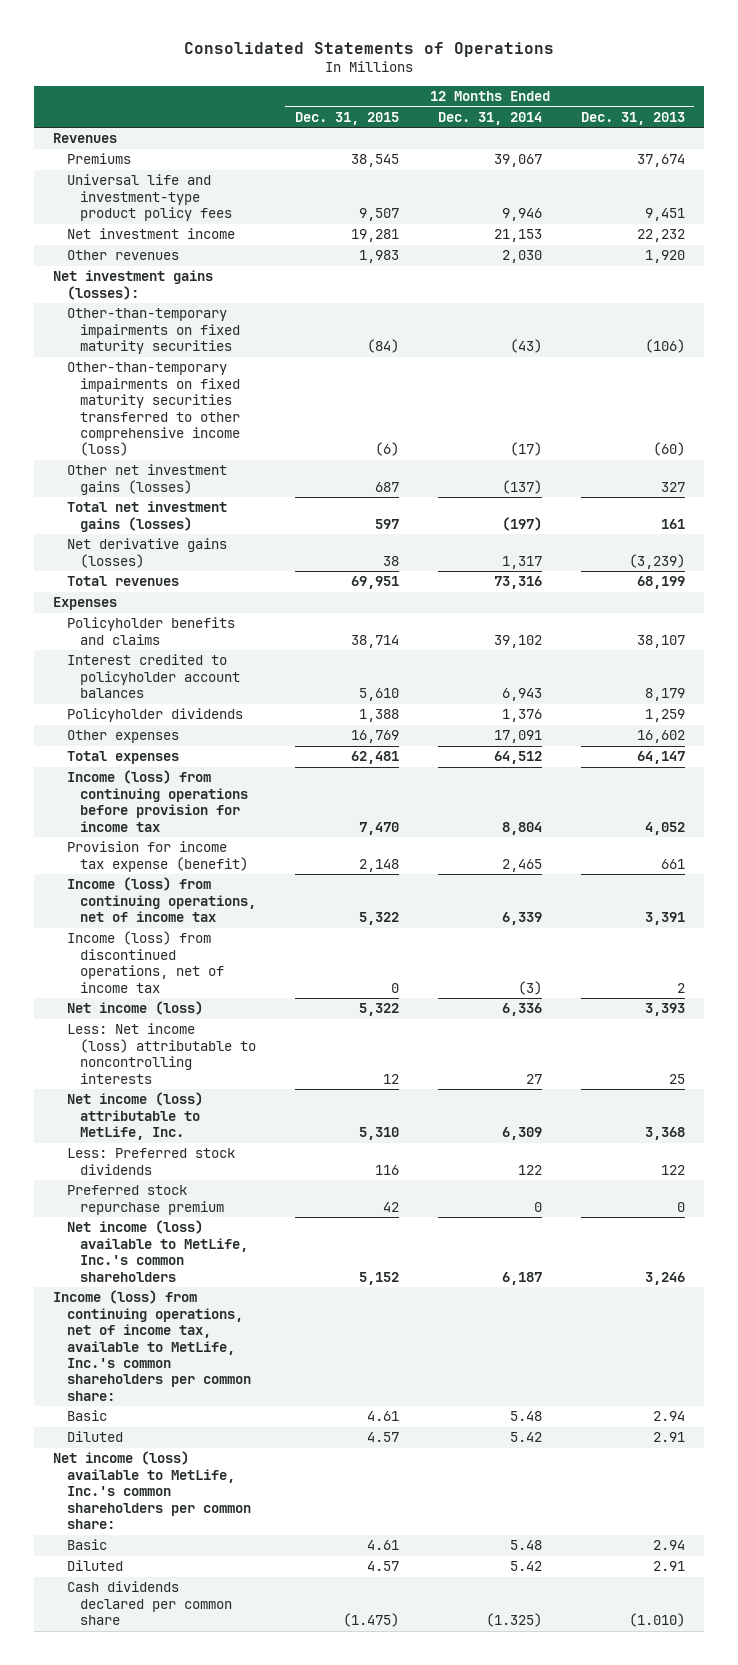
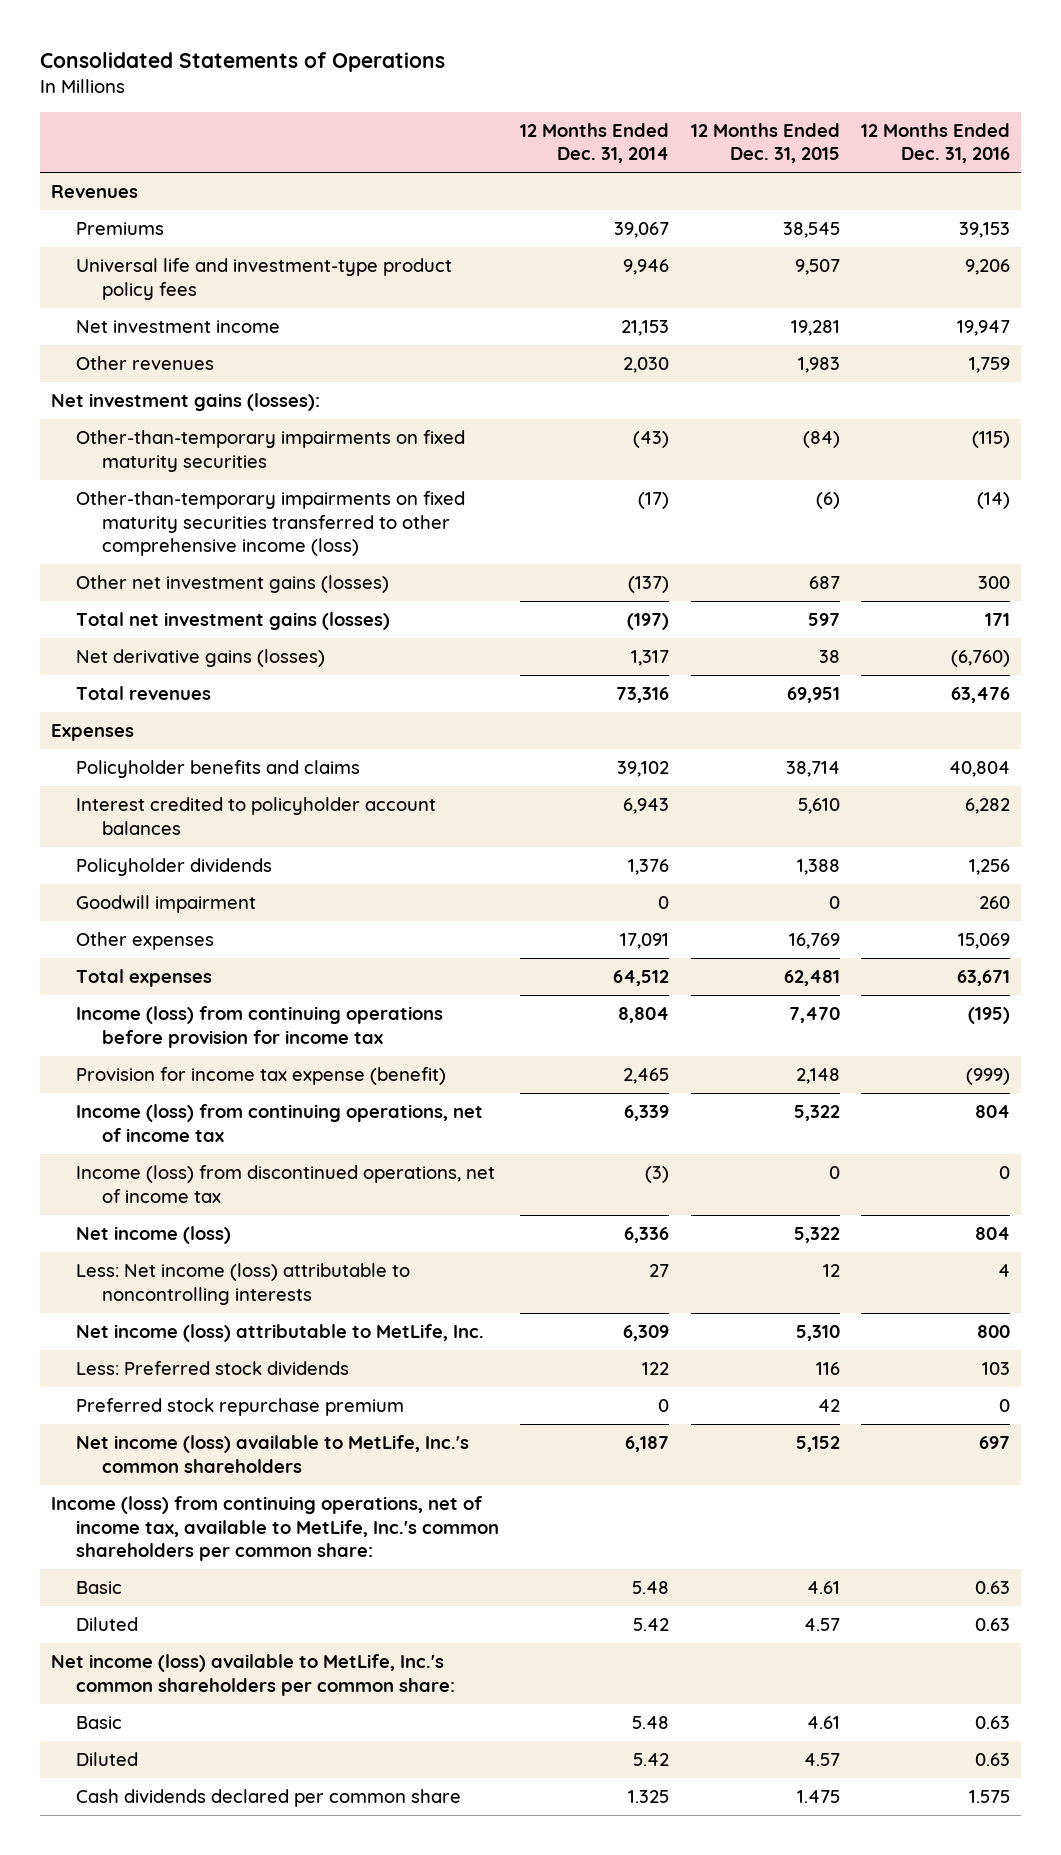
- | 12 Months Ended Dec. 31, 2015 | 12 Months Ended Dec. 31, 2014 | 12 Months Ended Dec. 31, 2013
+ | 12 Months Ended Dec. 31, 2014 | 12 Months Ended Dec. 31, 2015 | 12 Months Ended Dec. 31, 2016
+ Goodwill impairment | 0 | 0 | 260
- Cash dividends declared per common share | (1.475) | (1.325) | (1.010)
+ Cash dividends declared per common share | 1.325 | 1.475 | 1.575

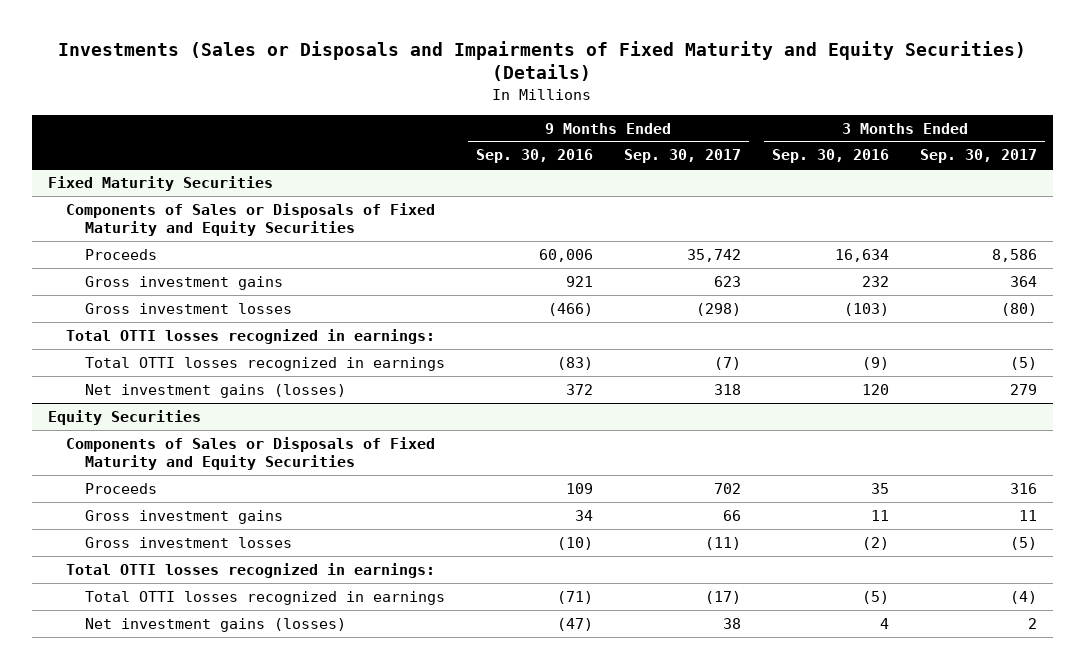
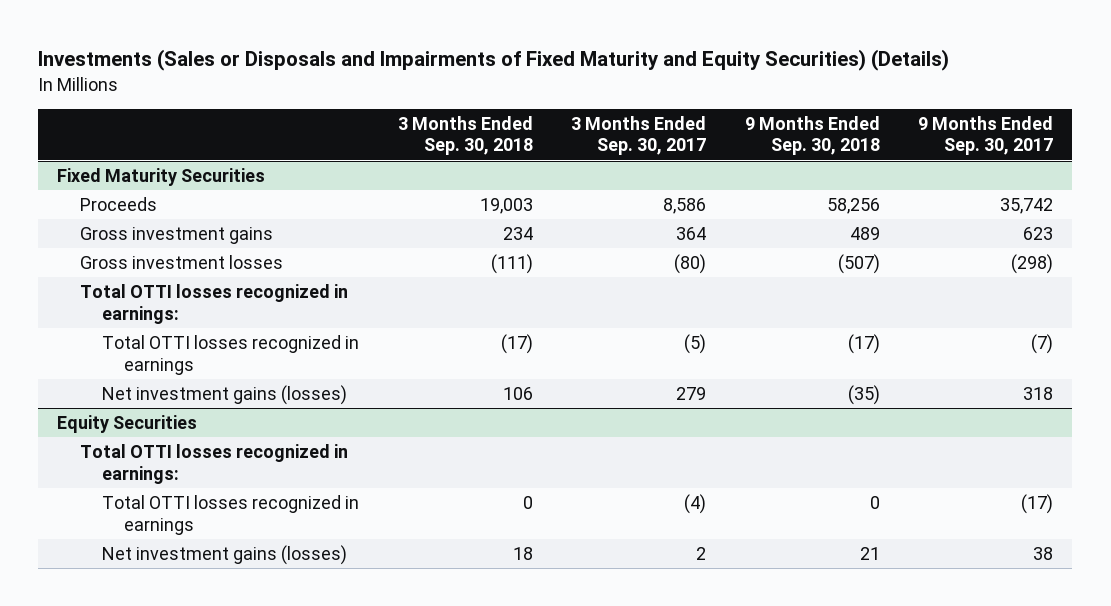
- | 9 Months Ended Sep. 30, 2016 | 9 Months Ended Sep. 30, 2017 | 3 Months Ended Sep. 30, 2016 | 3 Months Ended Sep. 30, 2017
+ | 3 Months Ended Sep. 30, 2018 | 3 Months Ended Sep. 30, 2017 | 9 Months Ended Sep. 30, 2018 | 9 Months Ended Sep. 30, 2017
@ Fixed Maturity Securities
- Components of Sales or Disposals of Fixed Maturity and Equity Securities
@ Equity Securities
- Components of Sales or Disposals of Fixed Maturity and Equity Securities
- Proceeds | 109 | 702 | 35 | 316
- Gross investment gains | 34 | 66 | 11 | 11
- Gross investment losses | (10) | (11) | (2) | (5)

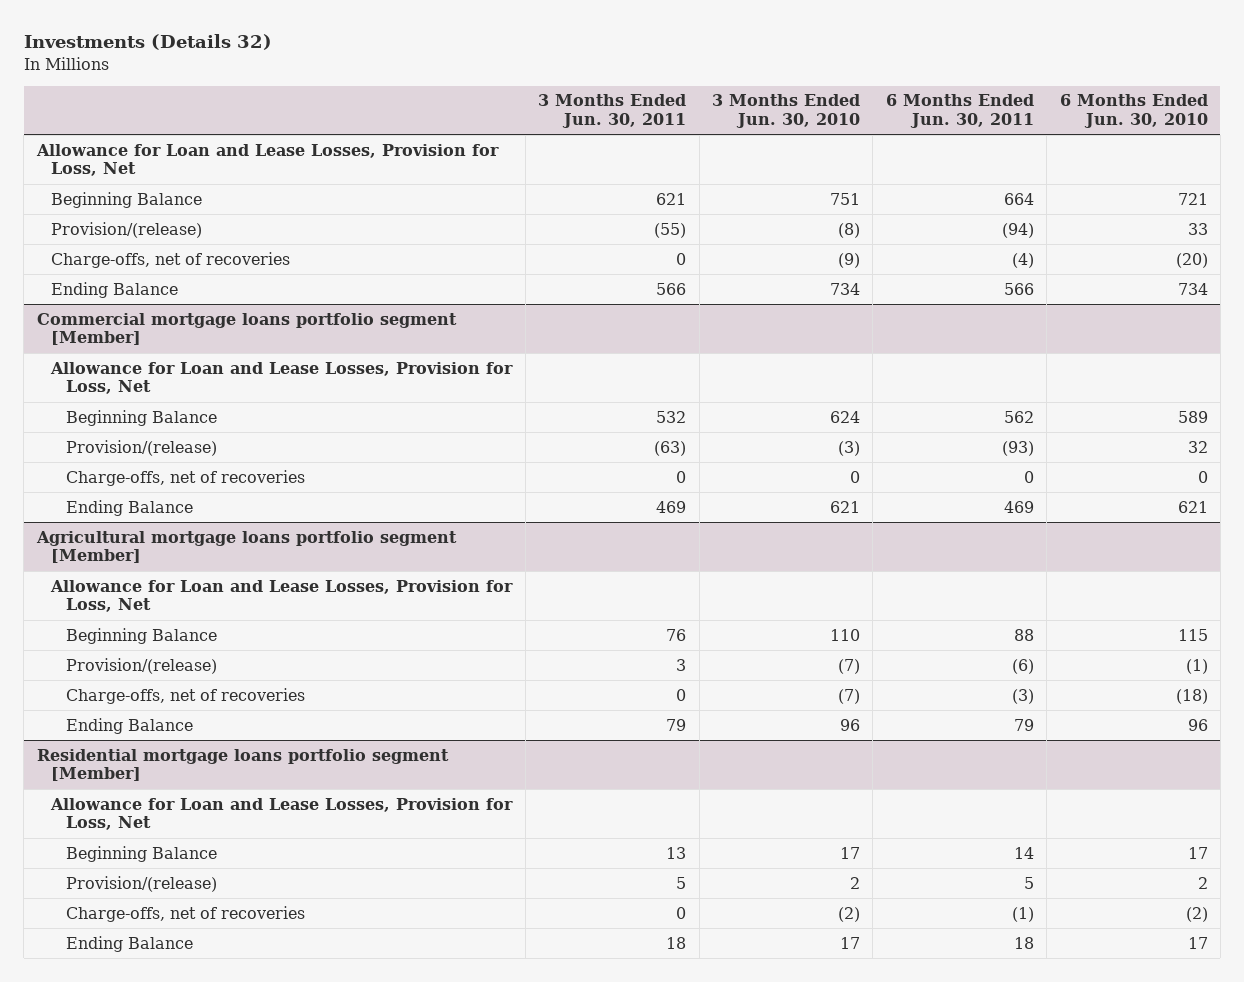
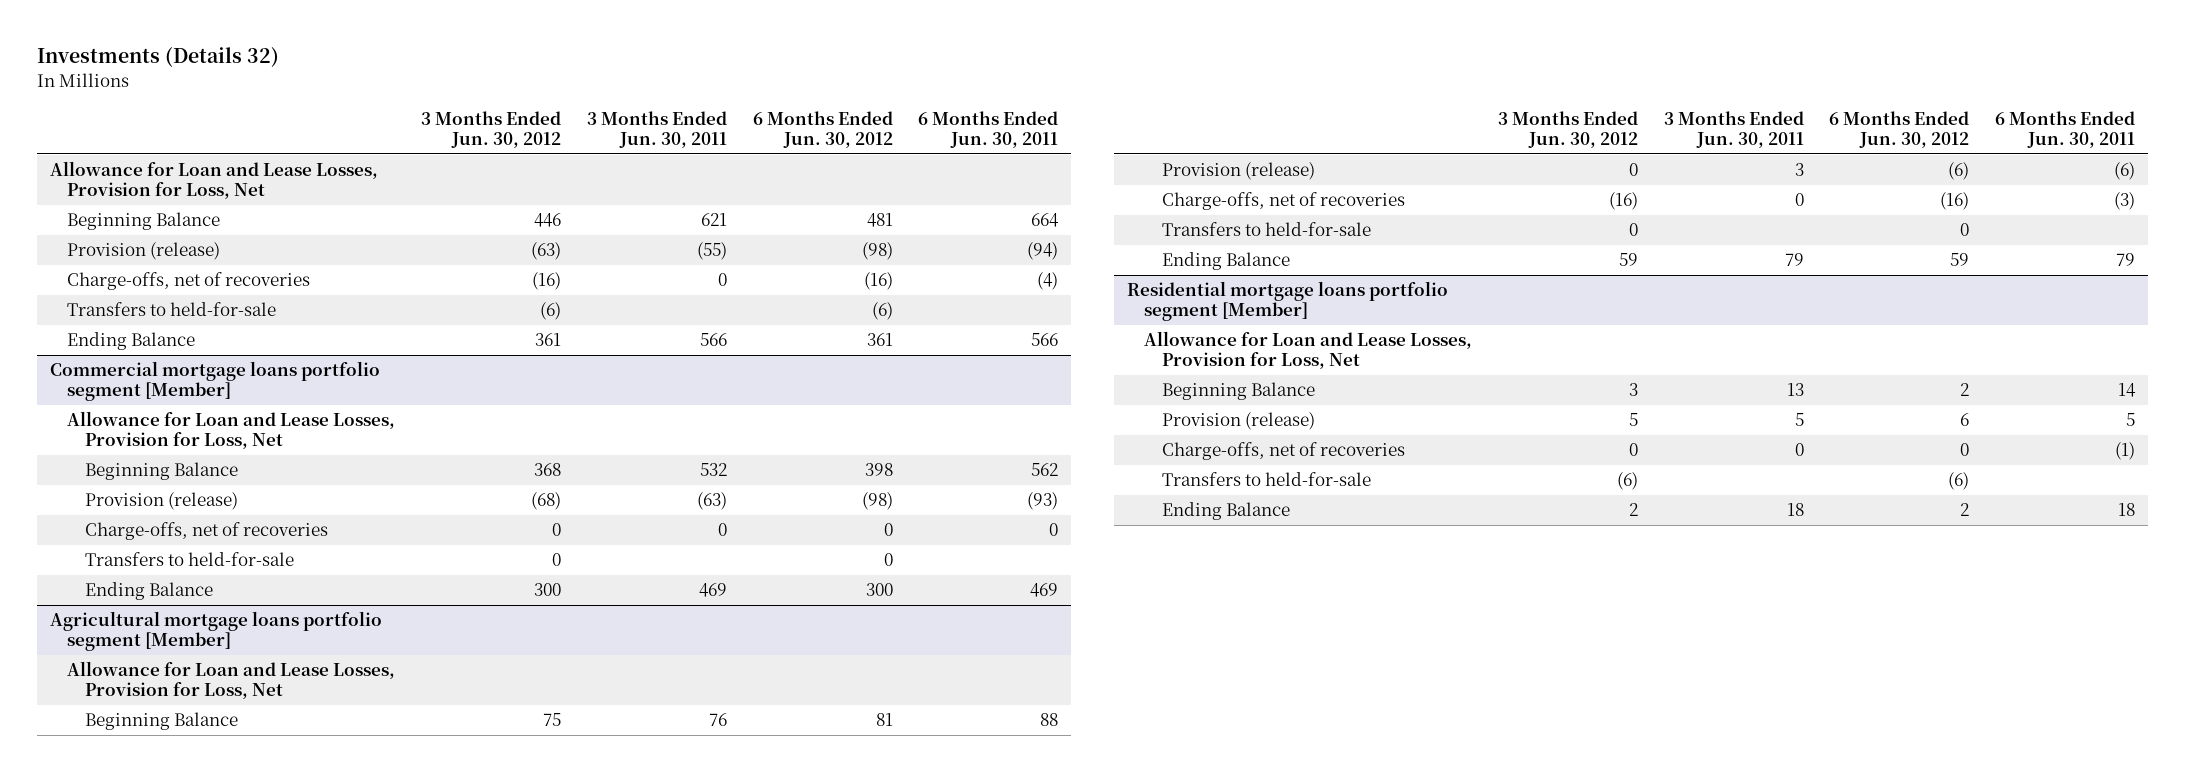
- | 3 Months Ended Jun. 30, 2011 | 3 Months Ended Jun. 30, 2010 | 6 Months Ended Jun. 30, 2011 | 6 Months Ended Jun. 30, 2010
+ | 3 Months Ended Jun. 30, 2012 | 3 Months Ended Jun. 30, 2011 | 6 Months Ended Jun. 30, 2012 | 6 Months Ended Jun. 30, 2011
- Provision/(release) | (55) | (8) | (94) | 33
+ Provision (release) | (63) | (55) | (98) | (94)
+ Transfers to held-for-sale | (6) | | (6) |
@ Commercial mortgage loans portfolio segment [Member]
- Provision/(release) | (63) | (3) | (93) | 32
+ Provision (release) | (68) | (63) | (98) | (93)
+ Transfers to held-for-sale | 0 | | 0 |
@ Agricultural mortgage loans portfolio segment [Member]
- Provision/(release) | 3 | (7) | (6) | (1)
+ Provision (release) | 0 | 3 | (6) | (6)
+ Transfers to held-for-sale | 0 | | 0 |
@ Residential mortgage loans portfolio segment [Member]
- Provision/(release) | 5 | 2 | 5 | 2
+ Provision (release) | 5 | 5 | 6 | 5
+ Transfers to held-for-sale | (6) | | (6) |

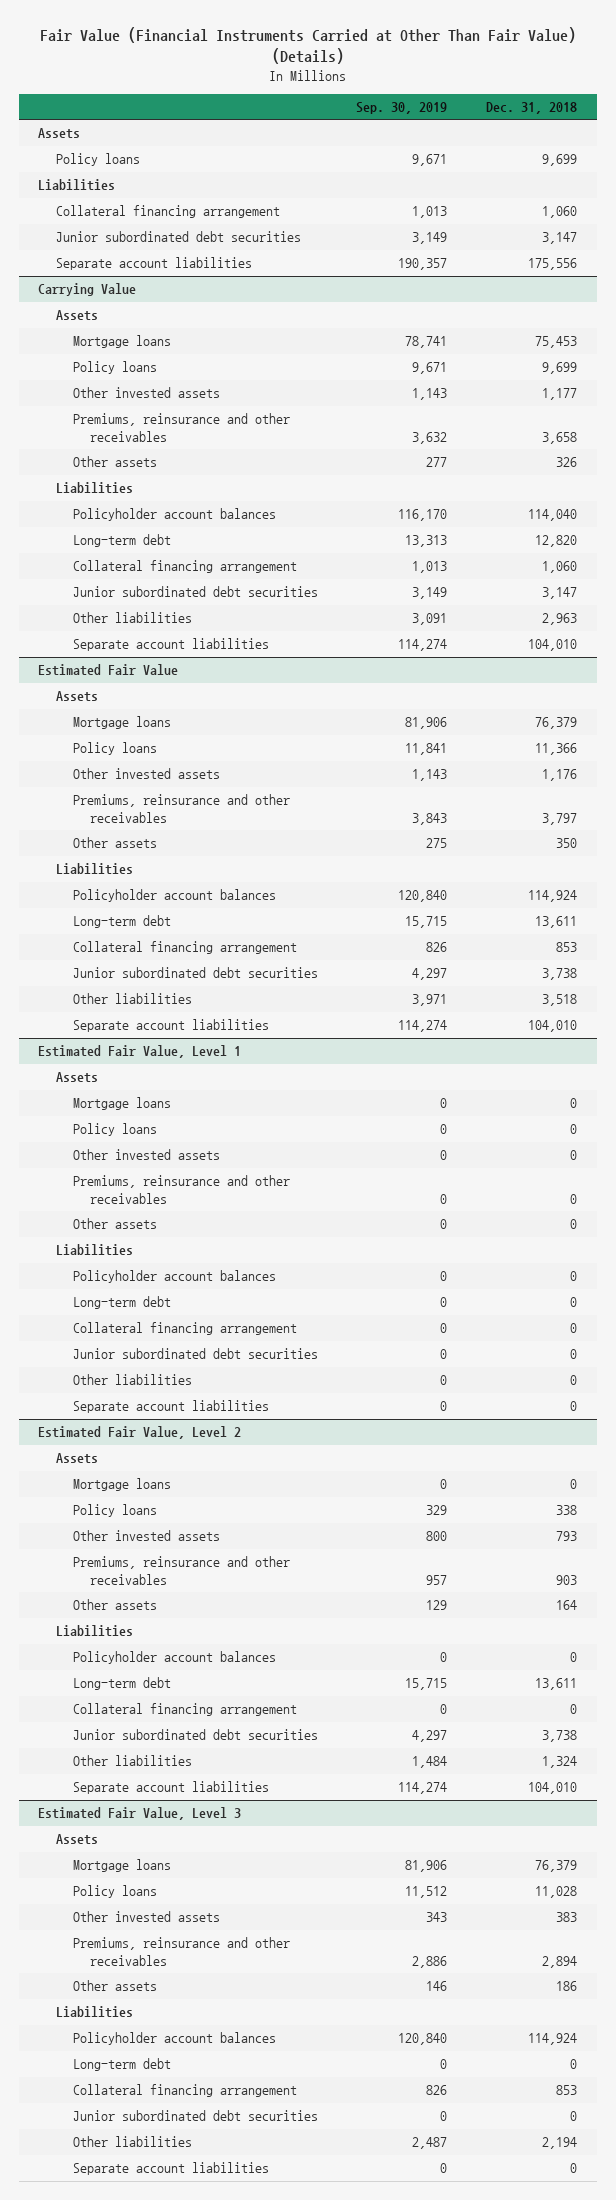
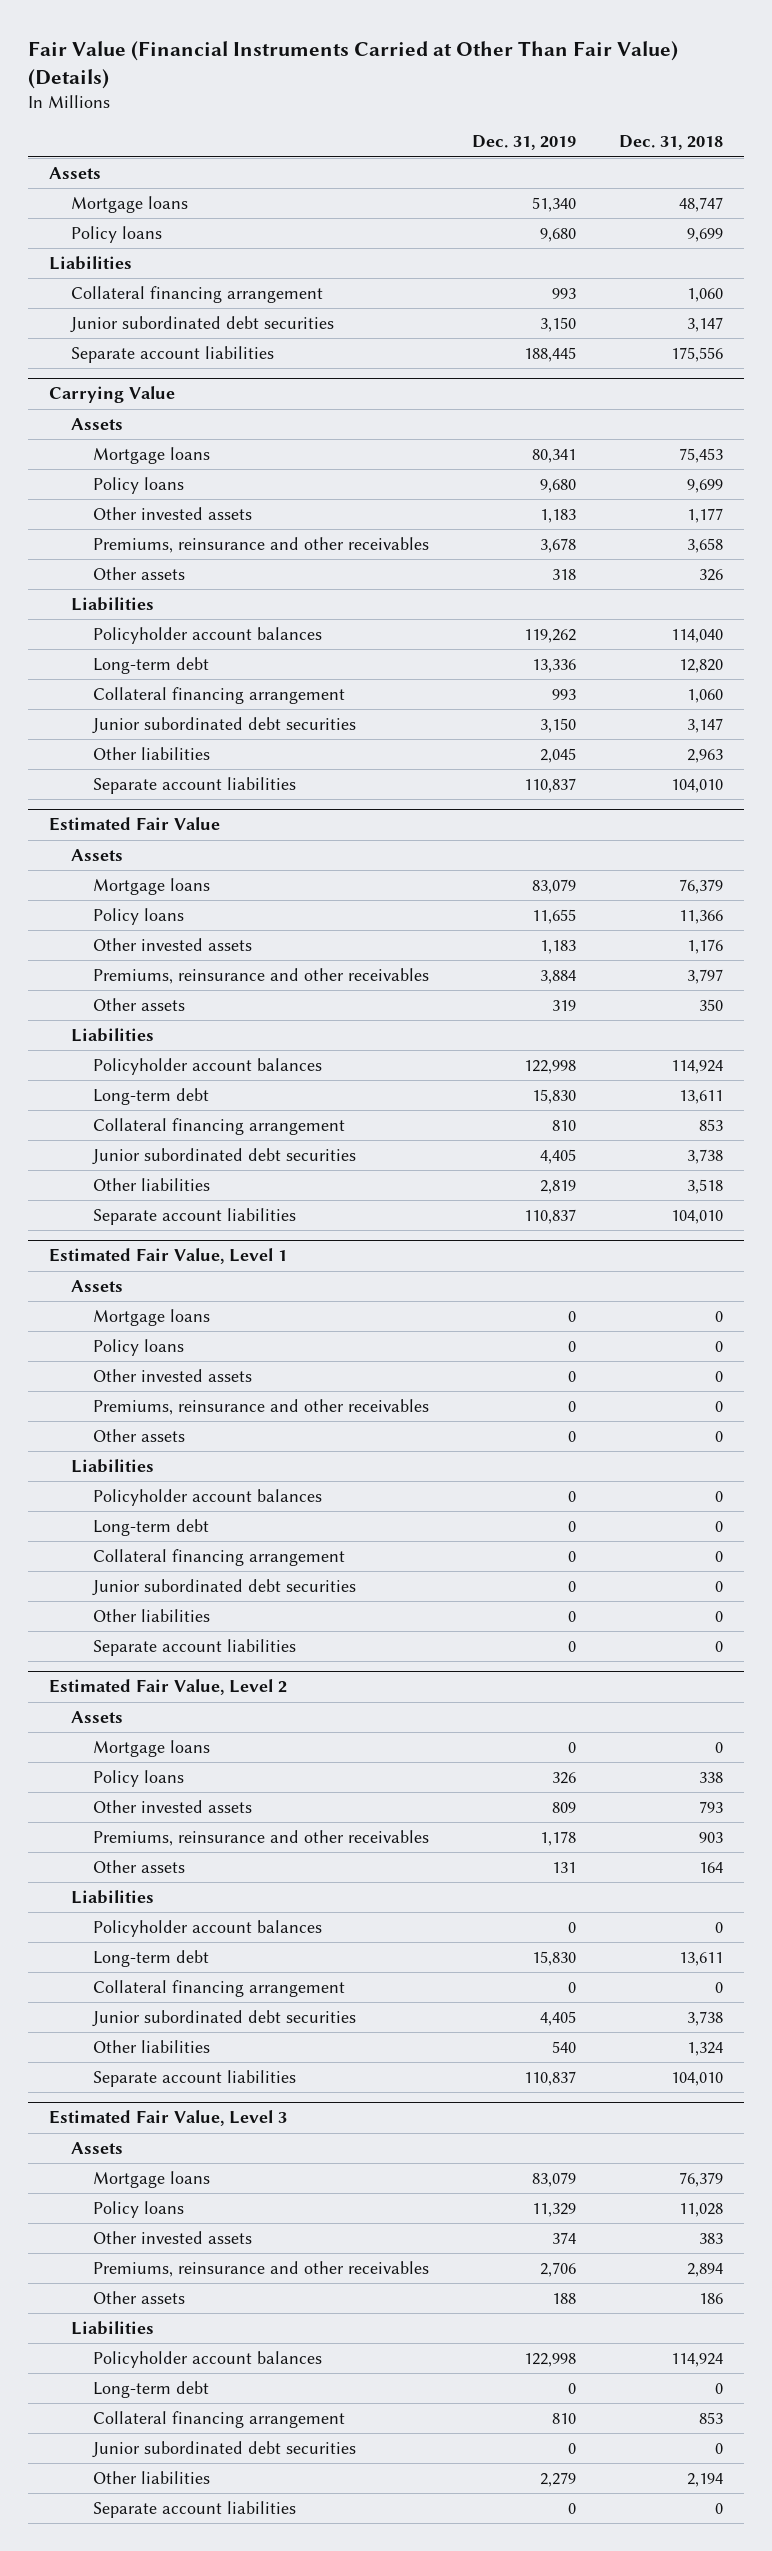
- | Sep. 30, 2019 | Dec. 31, 2018
+ | Dec. 31, 2019 | Dec. 31, 2018
+ Mortgage loans | 51,340 | 48,747

